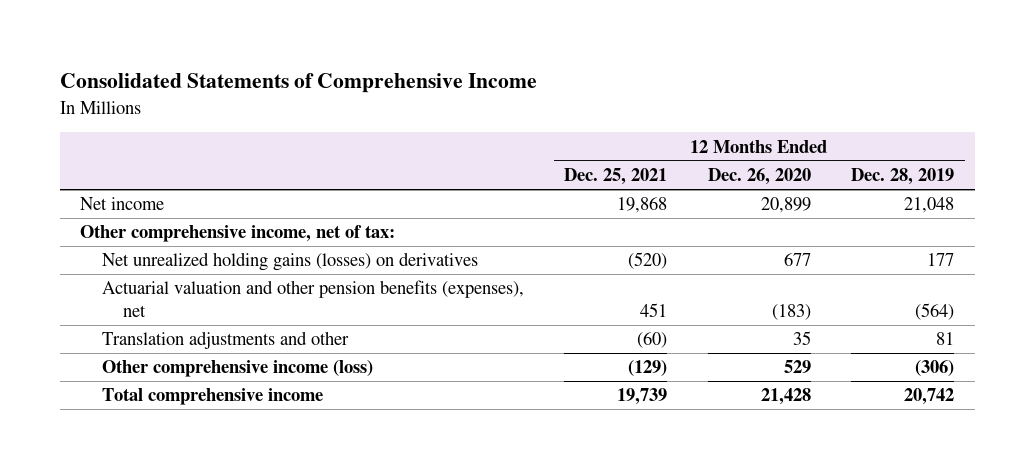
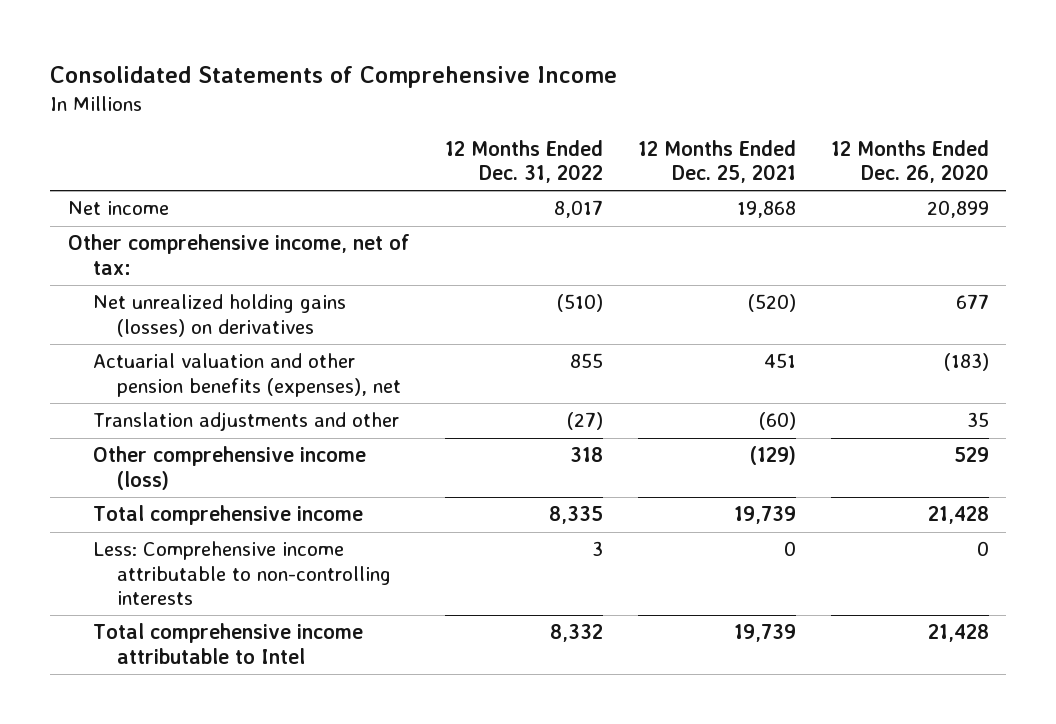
- | 12 Months Ended Dec. 25, 2021 | 12 Months Ended Dec. 26, 2020 | 12 Months Ended Dec. 28, 2019
+ | 12 Months Ended Dec. 31, 2022 | 12 Months Ended Dec. 25, 2021 | 12 Months Ended Dec. 26, 2020
+ Less: Comprehensive income attributable to non-controlling interests | 3 | 0 | 0
+ Total comprehensive income attributable to Intel | 8,332 | 19,739 | 21,428

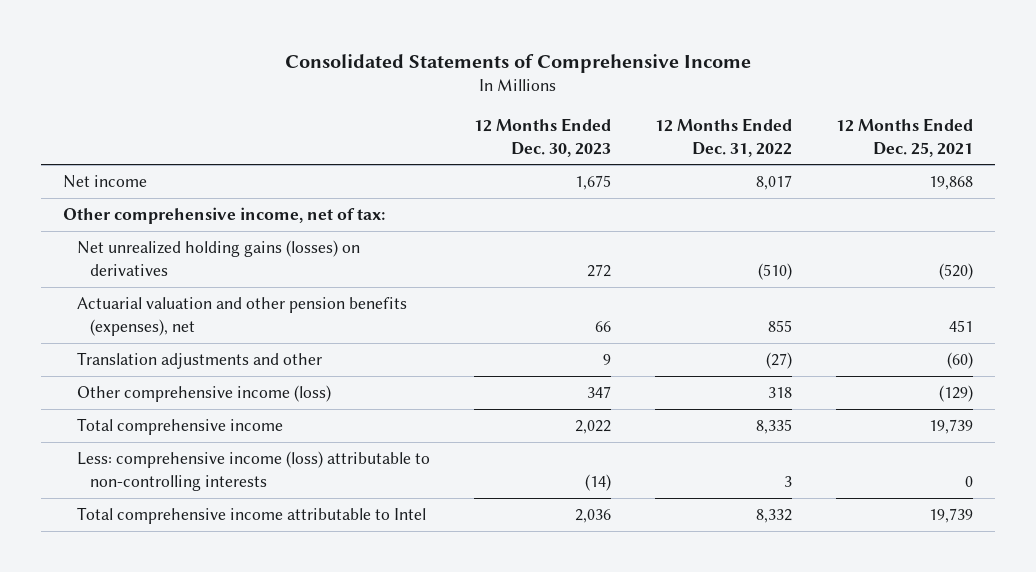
- | 12 Months Ended Dec. 31, 2022 | 12 Months Ended Dec. 25, 2021 | 12 Months Ended Dec. 26, 2020
+ | 12 Months Ended Dec. 30, 2023 | 12 Months Ended Dec. 31, 2022 | 12 Months Ended Dec. 25, 2021
- Less: Comprehensive income attributable to non-controlling interests | 3 | 0 | 0
+ Less: comprehensive income (loss) attributable to non-controlling interests | (14) | 3 | 0

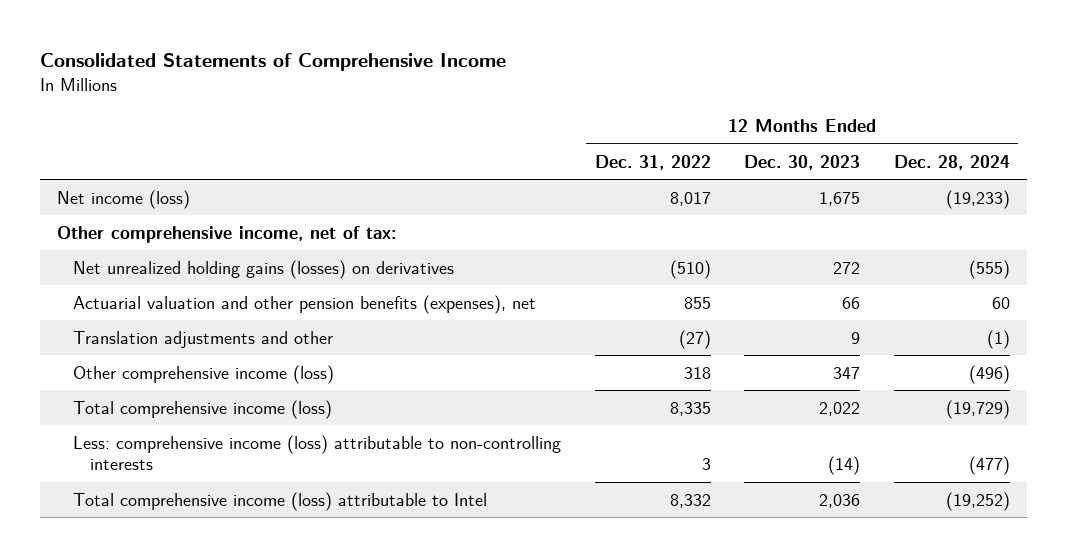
- | 12 Months Ended Dec. 30, 2023 | 12 Months Ended Dec. 31, 2022 | 12 Months Ended Dec. 25, 2021
+ | 12 Months Ended Dec. 31, 2022 | 12 Months Ended Dec. 30, 2023 | 12 Months Ended Dec. 28, 2024
- Net income | 1,675 | 8,017 | 19,868
+ Net income (loss) | 8,017 | 1,675 | (19,233)
- Total comprehensive income | 2,022 | 8,335 | 19,739
+ Total comprehensive income (loss) | 8,335 | 2,022 | (19,729)
- Total comprehensive income attributable to Intel | 2,036 | 8,332 | 19,739
+ Total comprehensive income (loss) attributable to Intel | 8,332 | 2,036 | (19,252)

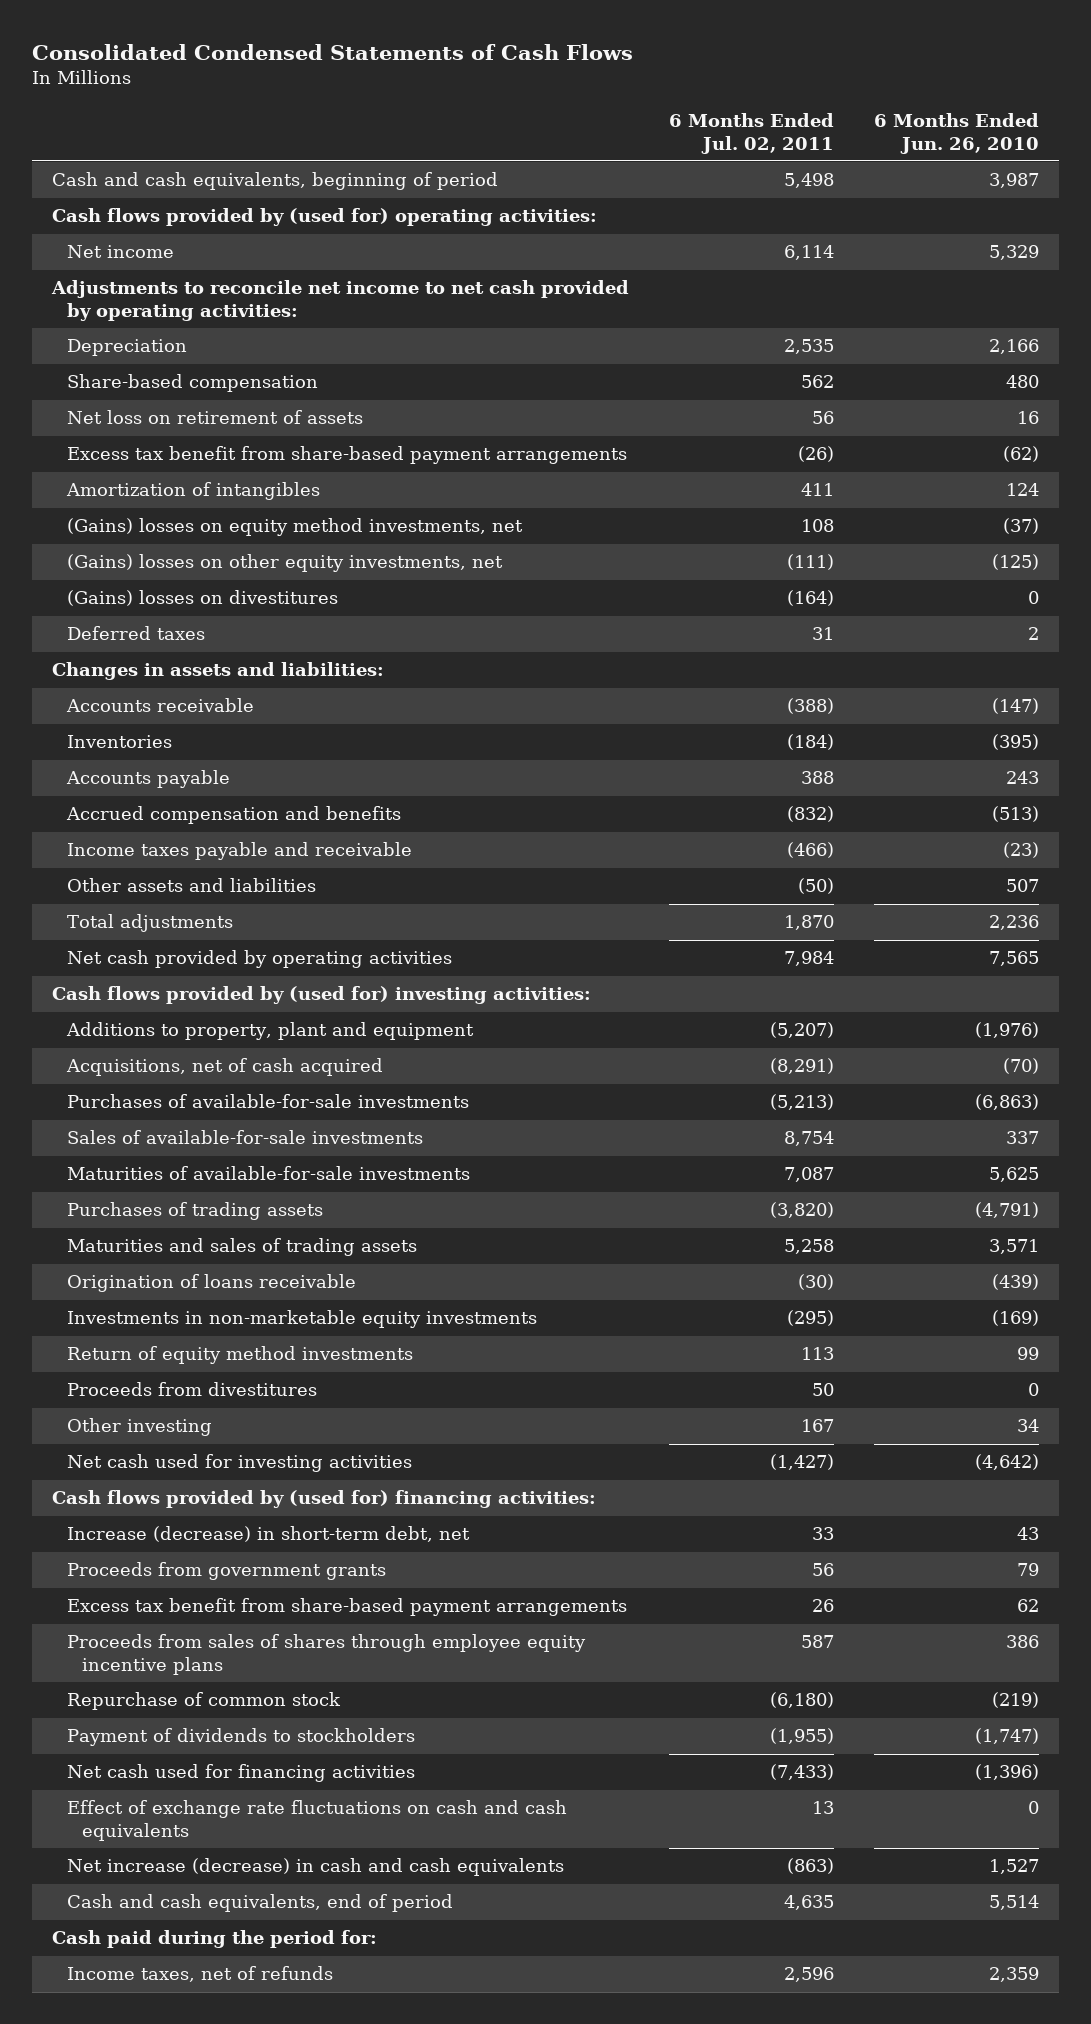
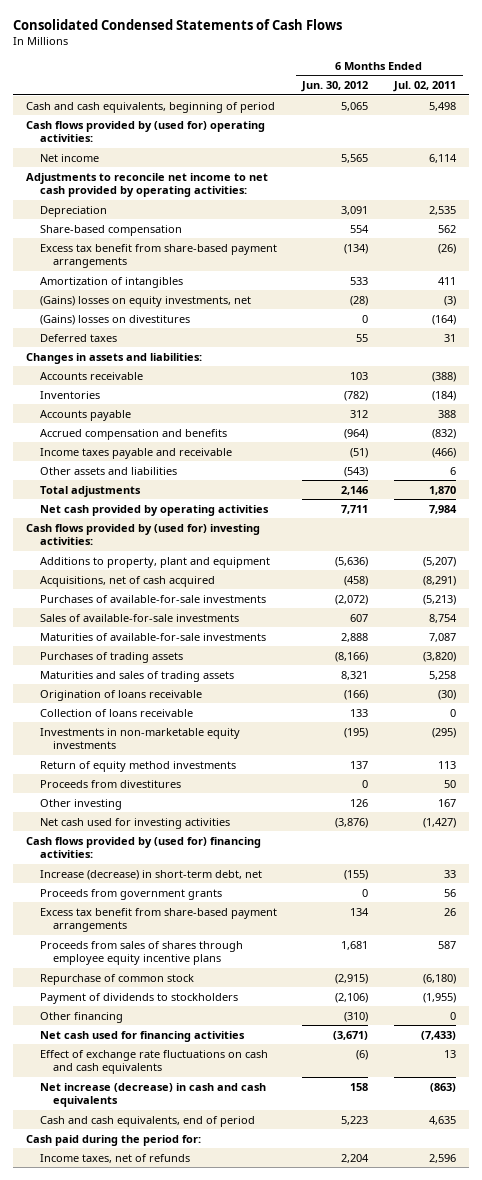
- | 6 Months Ended Jul. 02, 2011 | 6 Months Ended Jun. 26, 2010
+ | 6 Months Ended Jun. 30, 2012 | 6 Months Ended Jul. 02, 2011
- Net loss on retirement of assets | 56 | 16
- (Gains) losses on equity method investments, net | 108 | (37)
- (Gains) losses on other equity investments, net | (111) | (125)
+ (Gains) losses on equity investments, net | (28) | (3)
- Other assets and liabilities | (50) | 507
+ Other assets and liabilities | (543) | 6
+ Collection of loans receivable | 133 | 0
+ Other financing | (310) | 0

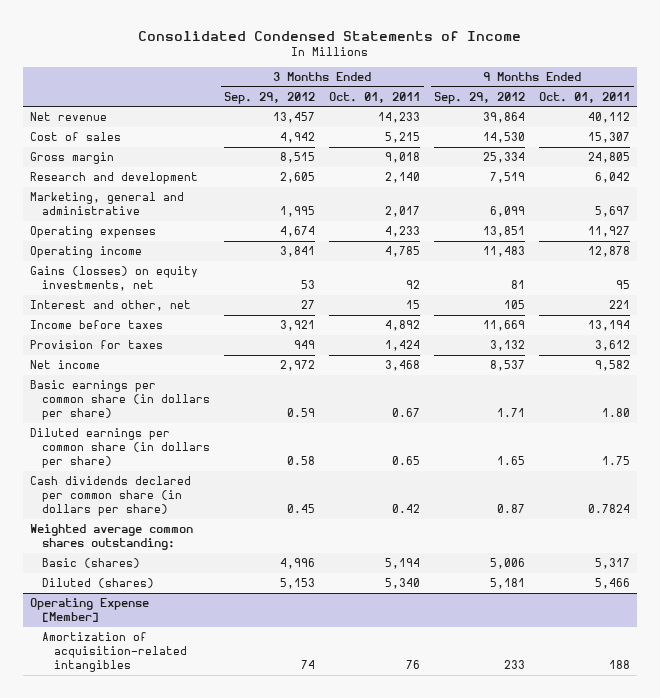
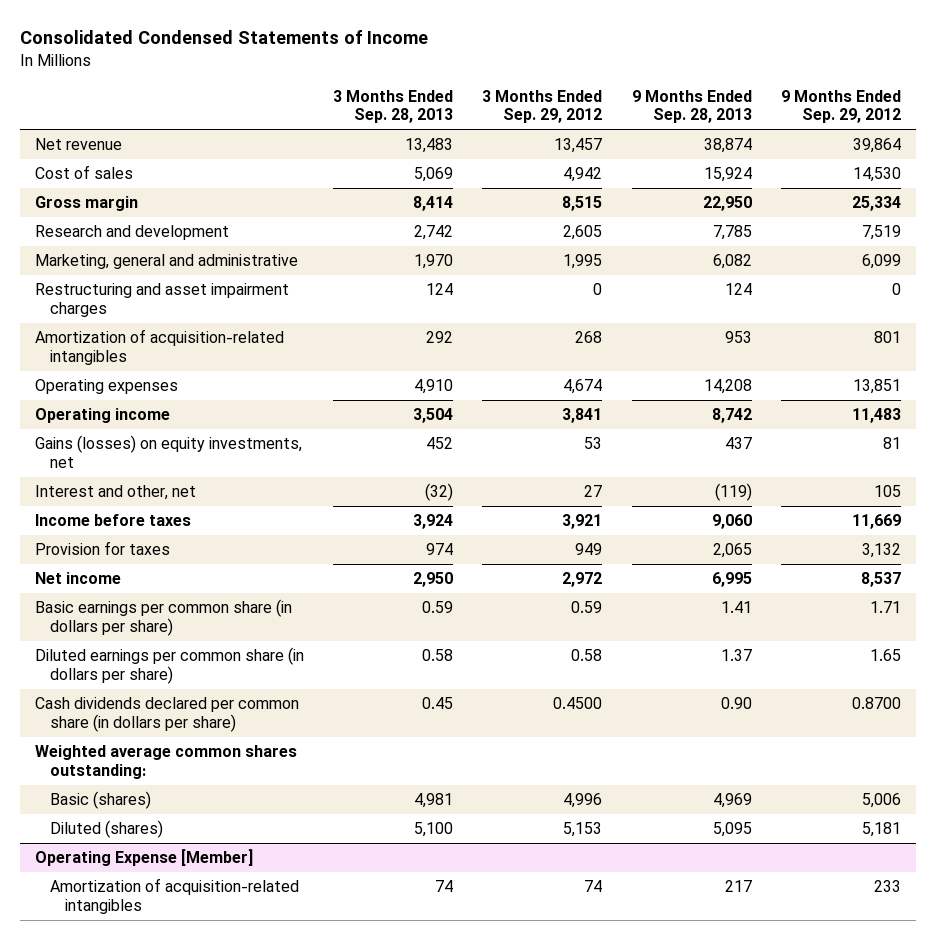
- | 3 Months Ended Sep. 29, 2012 | 3 Months Ended Oct. 01, 2011 | 9 Months Ended Sep. 29, 2012 | 9 Months Ended Oct. 01, 2011
+ | 3 Months Ended Sep. 28, 2013 | 3 Months Ended Sep. 29, 2012 | 9 Months Ended Sep. 28, 2013 | 9 Months Ended Sep. 29, 2012
+ Restructuring and asset impairment charges | 124 | 0 | 124 | 0
+ Amortization of acquisition-related intangibles | 292 | 268 | 953 | 801
- Cash dividends declared per common share (in dollars per share) | 0.45 | 0.42 | 0.87 | 0.7824
+ Cash dividends declared per common share (in dollars per share) | 0.45 | 0.4500 | 0.90 | 0.8700

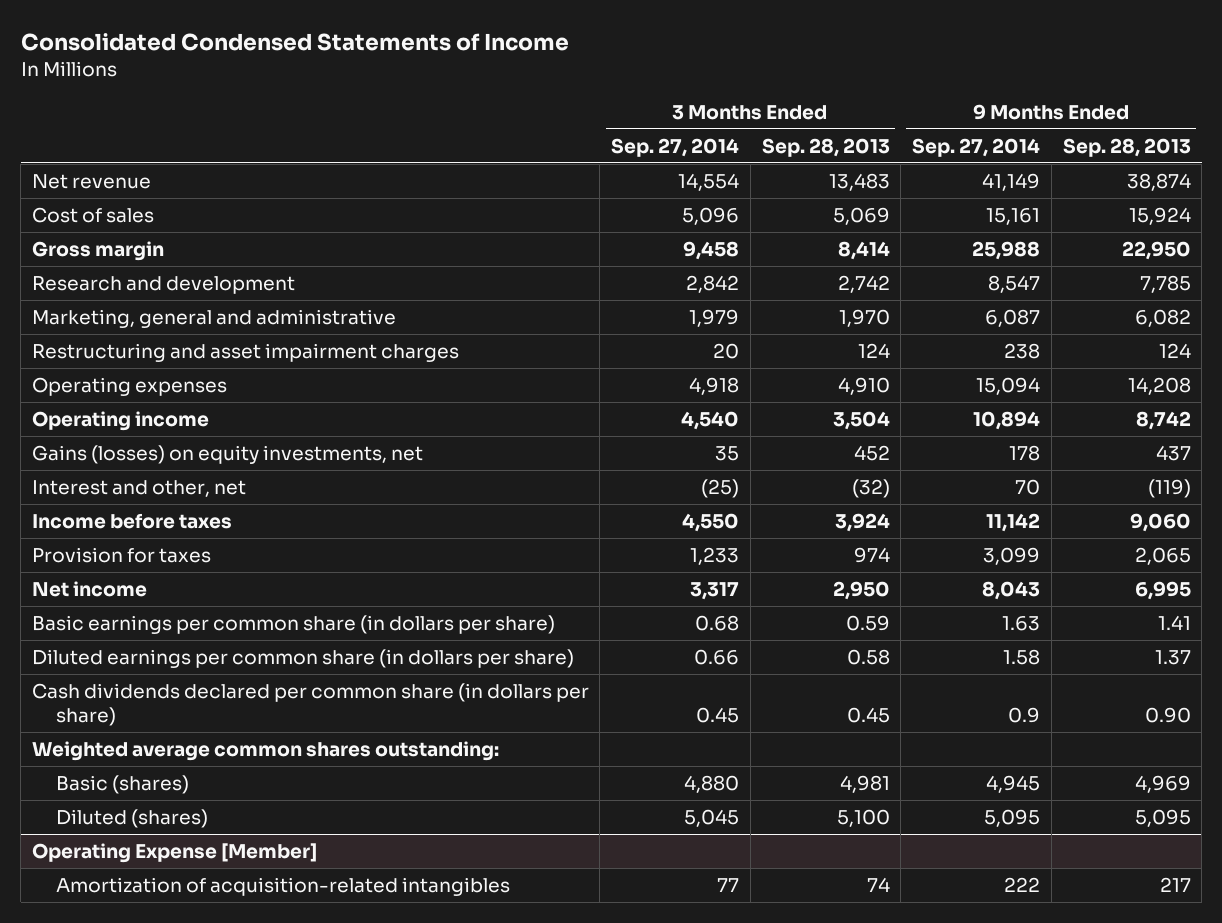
- | 3 Months Ended Sep. 28, 2013 | 3 Months Ended Sep. 29, 2012 | 9 Months Ended Sep. 28, 2013 | 9 Months Ended Sep. 29, 2012
+ | 3 Months Ended Sep. 27, 2014 | 3 Months Ended Sep. 28, 2013 | 9 Months Ended Sep. 27, 2014 | 9 Months Ended Sep. 28, 2013
- Amortization of acquisition-related intangibles | 292 | 268 | 953 | 801

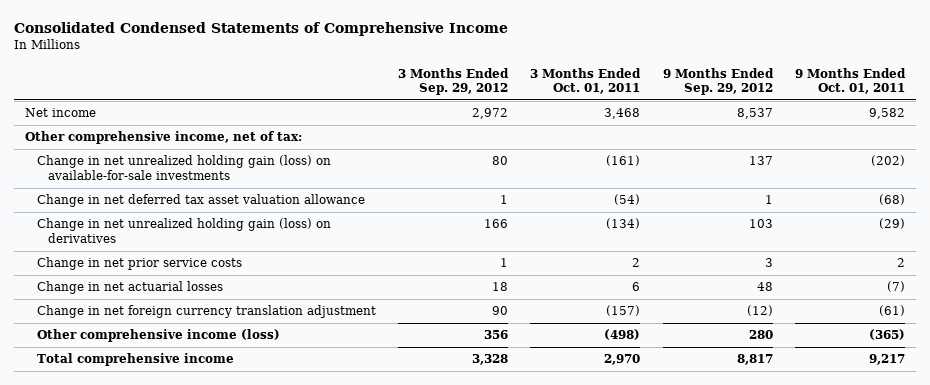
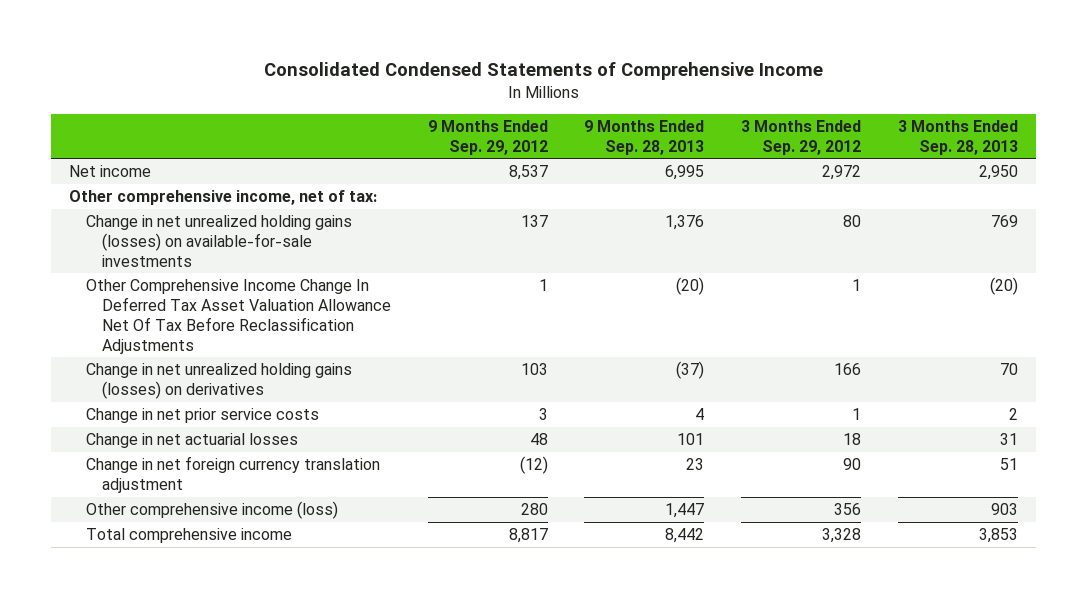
- | 3 Months Ended Sep. 29, 2012 | 3 Months Ended Oct. 01, 2011 | 9 Months Ended Sep. 29, 2012 | 9 Months Ended Oct. 01, 2011
+ | 9 Months Ended Sep. 29, 2012 | 9 Months Ended Sep. 28, 2013 | 3 Months Ended Sep. 29, 2012 | 3 Months Ended Sep. 28, 2013
- Change in net unrealized holding gain (loss) on available-for-sale investments | 80 | (161) | 137 | (202)
- Change in net deferred tax asset valuation allowance | 1 | (54) | 1 | (68)
- Change in net unrealized holding gain (loss) on derivatives | 166 | (134) | 103 | (29)
+ Change in net unrealized holding gains (losses) on available-for-sale investments | 137 | 1,376 | 80 | 769
+ Other Comprehensive Income Change In Deferred Tax Asset Valuation Allowance Net Of Tax Before Reclassification Adjustments | 1 | (20) | 1 | (20)
+ Change in net unrealized holding gains (losses) on derivatives | 103 | (37) | 166 | 70

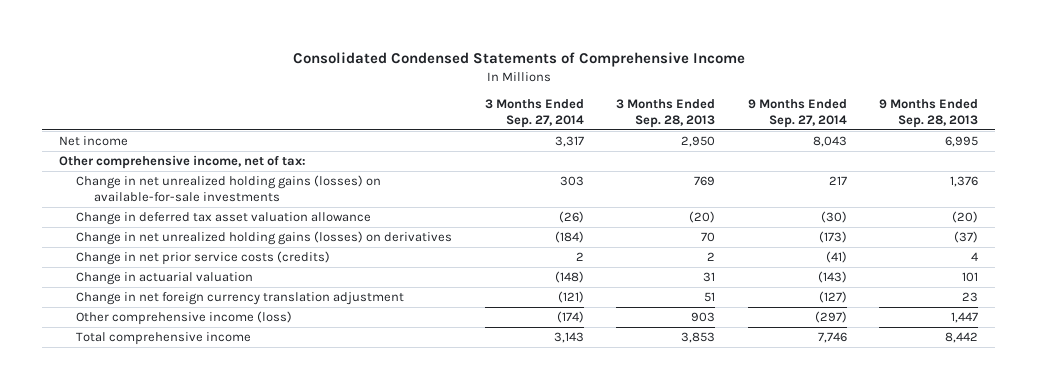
- | 9 Months Ended Sep. 29, 2012 | 9 Months Ended Sep. 28, 2013 | 3 Months Ended Sep. 29, 2012 | 3 Months Ended Sep. 28, 2013
+ | 3 Months Ended Sep. 27, 2014 | 3 Months Ended Sep. 28, 2013 | 9 Months Ended Sep. 27, 2014 | 9 Months Ended Sep. 28, 2013
- Other Comprehensive Income Change In Deferred Tax Asset Valuation Allowance Net Of Tax Before Reclassification Adjustments | 1 | (20) | 1 | (20)
+ Change in deferred tax asset valuation allowance | (26) | (20) | (30) | (20)
- Change in net prior service costs | 3 | 4 | 1 | 2
- Change in net actuarial losses | 48 | 101 | 18 | 31
+ Change in net prior service costs (credits) | 2 | 2 | (41) | 4
+ Change in actuarial valuation | (148) | 31 | (143) | 101

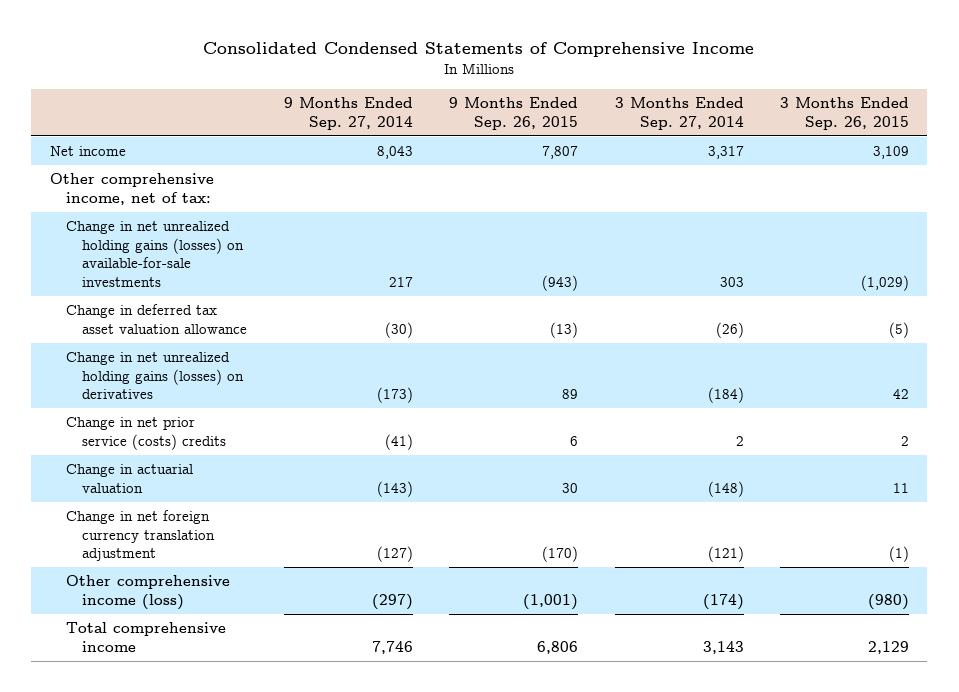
- | 3 Months Ended Sep. 27, 2014 | 3 Months Ended Sep. 28, 2013 | 9 Months Ended Sep. 27, 2014 | 9 Months Ended Sep. 28, 2013
+ | 9 Months Ended Sep. 27, 2014 | 9 Months Ended Sep. 26, 2015 | 3 Months Ended Sep. 27, 2014 | 3 Months Ended Sep. 26, 2015
- Change in net prior service costs (credits) | 2 | 2 | (41) | 4
+ Change in net prior service (costs) credits | (41) | 6 | 2 | 2

